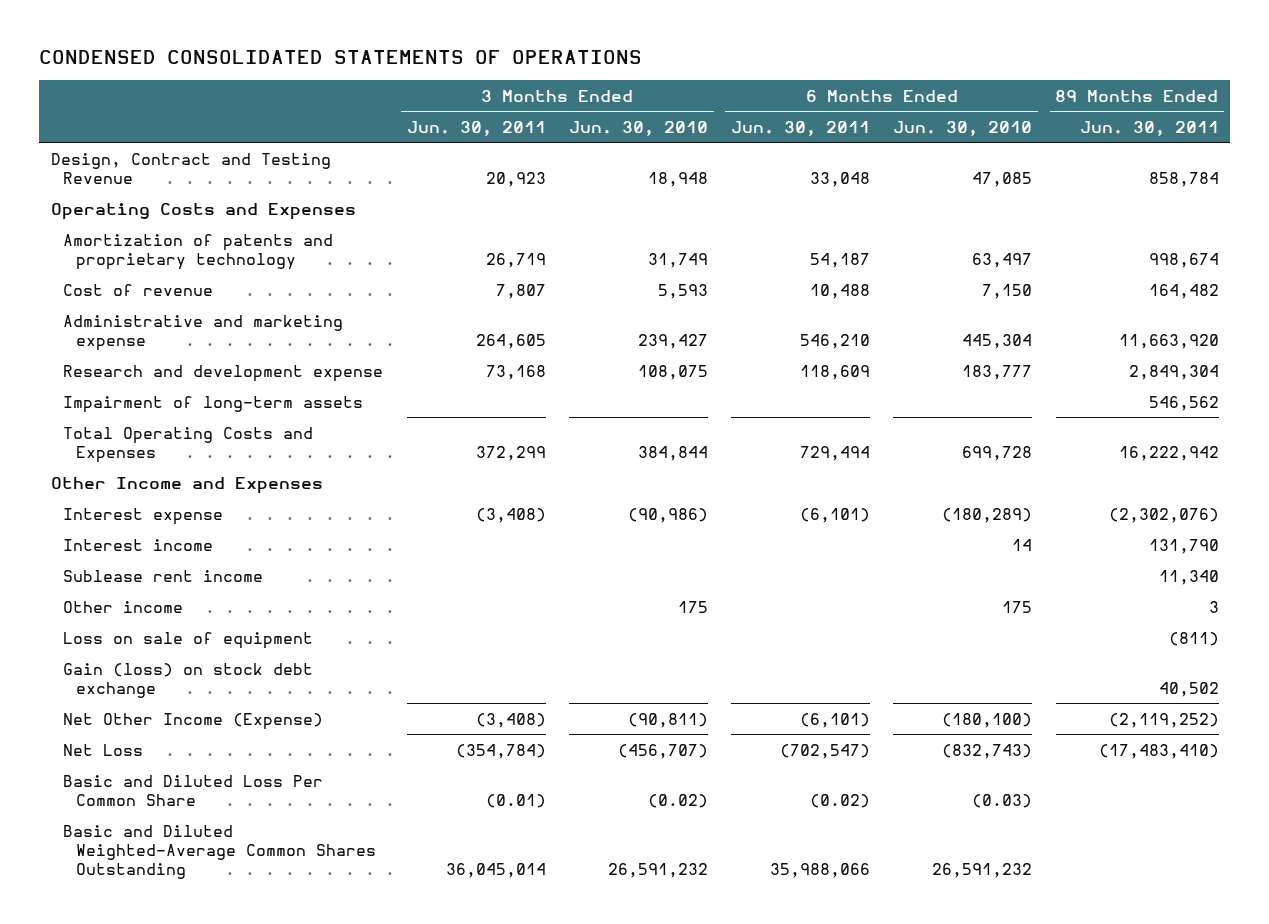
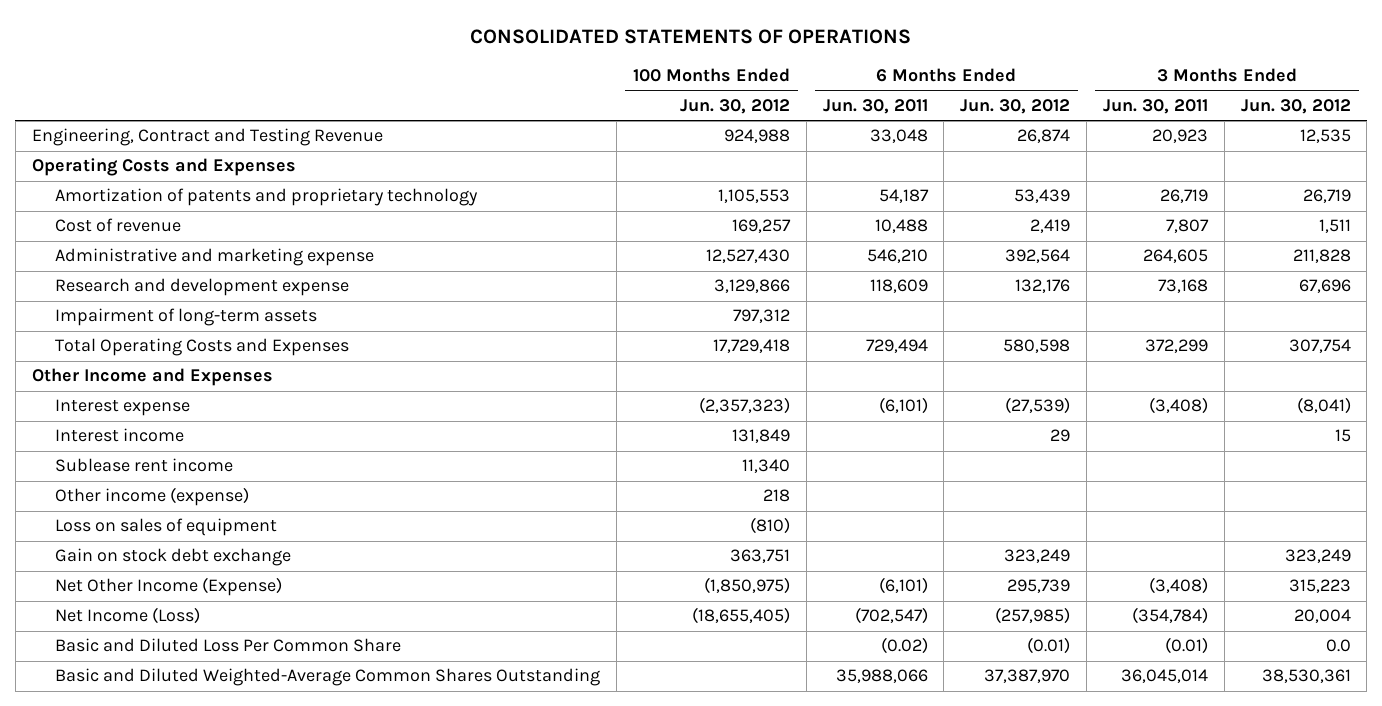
- CONDENSED CONSOLIDATED STATEMENTS OF OPERATIONS
+ CONSOLIDATED STATEMENTS OF OPERATIONS
- | 3 Months Ended Jun. 30, 2011 | 3 Months Ended Jun. 30, 2010 | 6 Months Ended Jun. 30, 2011 | 6 Months Ended Jun. 30, 2010 | 89 Months Ended Jun. 30, 2011
+ | 100 Months Ended Jun. 30, 2012 | 6 Months Ended Jun. 30, 2011 | 6 Months Ended Jun. 30, 2012 | 3 Months Ended Jun. 30, 2011 | 3 Months Ended Jun. 30, 2012
- Design, Contract and Testing Revenue | 20,923 | 18,948 | 33,048 | 47,085 | 858,784
+ Engineering, Contract and Testing Revenue | 924,988 | 33,048 | 26,874 | 20,923 | 12,535
- Other income | | 175 | | 175 | 3
- Loss on sale of equipment | | | | | (811)
- Gain (loss) on stock debt exchange | | | | | 40,502
+ Other income (expense) | 218 | | | |
+ Loss on sales of equipment | (810) | | | |
+ Gain on stock debt exchange | 363,751 | | 323,249 | | 323,249
- Net Loss | (354,784) | (456,707) | (702,547) | (832,743) | (17,483,410)
+ Net Income (Loss) | (18,655,405) | (702,547) | (257,985) | (354,784) | 20,004

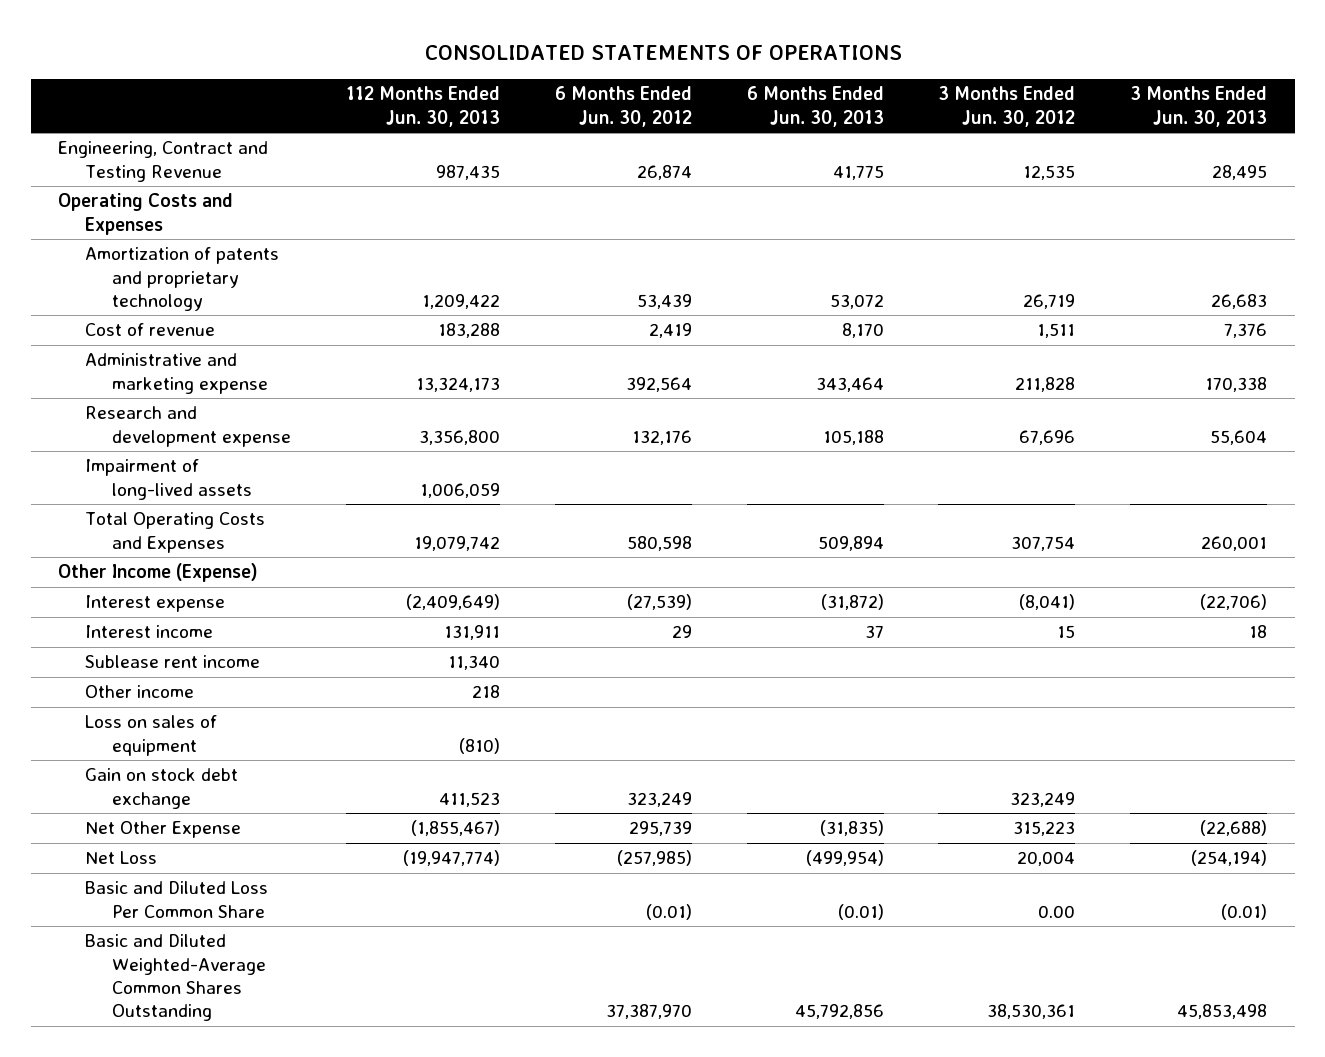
- | 100 Months Ended Jun. 30, 2012 | 6 Months Ended Jun. 30, 2011 | 6 Months Ended Jun. 30, 2012 | 3 Months Ended Jun. 30, 2011 | 3 Months Ended Jun. 30, 2012
+ | 112 Months Ended Jun. 30, 2013 | 6 Months Ended Jun. 30, 2012 | 6 Months Ended Jun. 30, 2013 | 3 Months Ended Jun. 30, 2012 | 3 Months Ended Jun. 30, 2013
- Impairment of long-term assets | 797,312 | | | |
+ Impairment of long-lived assets | 1,006,059 | | | |
- Other Income and Expenses
+ Other Income (Expense)
- Other income (expense) | 218 | | | |
+ Other income | 218 | | | |
- Net Other Income (Expense) | (1,850,975) | (6,101) | 295,739 | (3,408) | 315,223
- Net Income (Loss) | (18,655,405) | (702,547) | (257,985) | (354,784) | 20,004
- Basic and Diluted Loss Per Common Share | | (0.02) | (0.01) | (0.01) | 0.0
+ Net Other Expense | (1,855,467) | 295,739 | (31,835) | 315,223 | (22,688)
+ Net Loss | (19,947,774) | (257,985) | (499,954) | 20,004 | (254,194)
+ Basic and Diluted Loss Per Common Share | | (0.01) | (0.01) | 0.00 | (0.01)

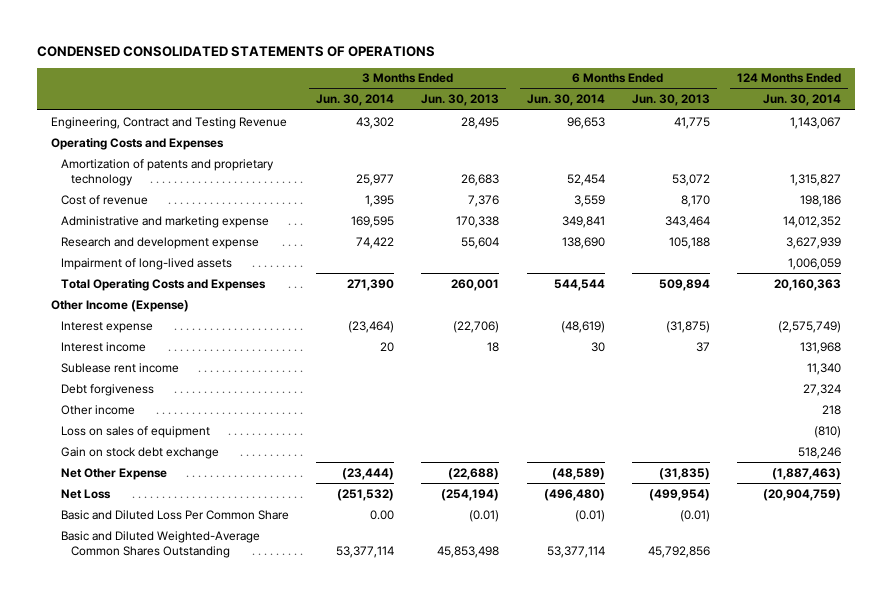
- CONSOLIDATED STATEMENTS OF OPERATIONS
+ CONDENSED CONSOLIDATED STATEMENTS OF OPERATIONS
- | 112 Months Ended Jun. 30, 2013 | 6 Months Ended Jun. 30, 2012 | 6 Months Ended Jun. 30, 2013 | 3 Months Ended Jun. 30, 2012 | 3 Months Ended Jun. 30, 2013
+ | 3 Months Ended Jun. 30, 2014 | 3 Months Ended Jun. 30, 2013 | 6 Months Ended Jun. 30, 2014 | 6 Months Ended Jun. 30, 2013 | 124 Months Ended Jun. 30, 2014
- Interest expense | (2,409,649) | (27,539) | (31,872) | (8,041) | (22,706)
+ Interest expense | (23,464) | (22,706) | (48,619) | (31,875) | (2,575,749)
+ Debt forgiveness | | | | | 27,324

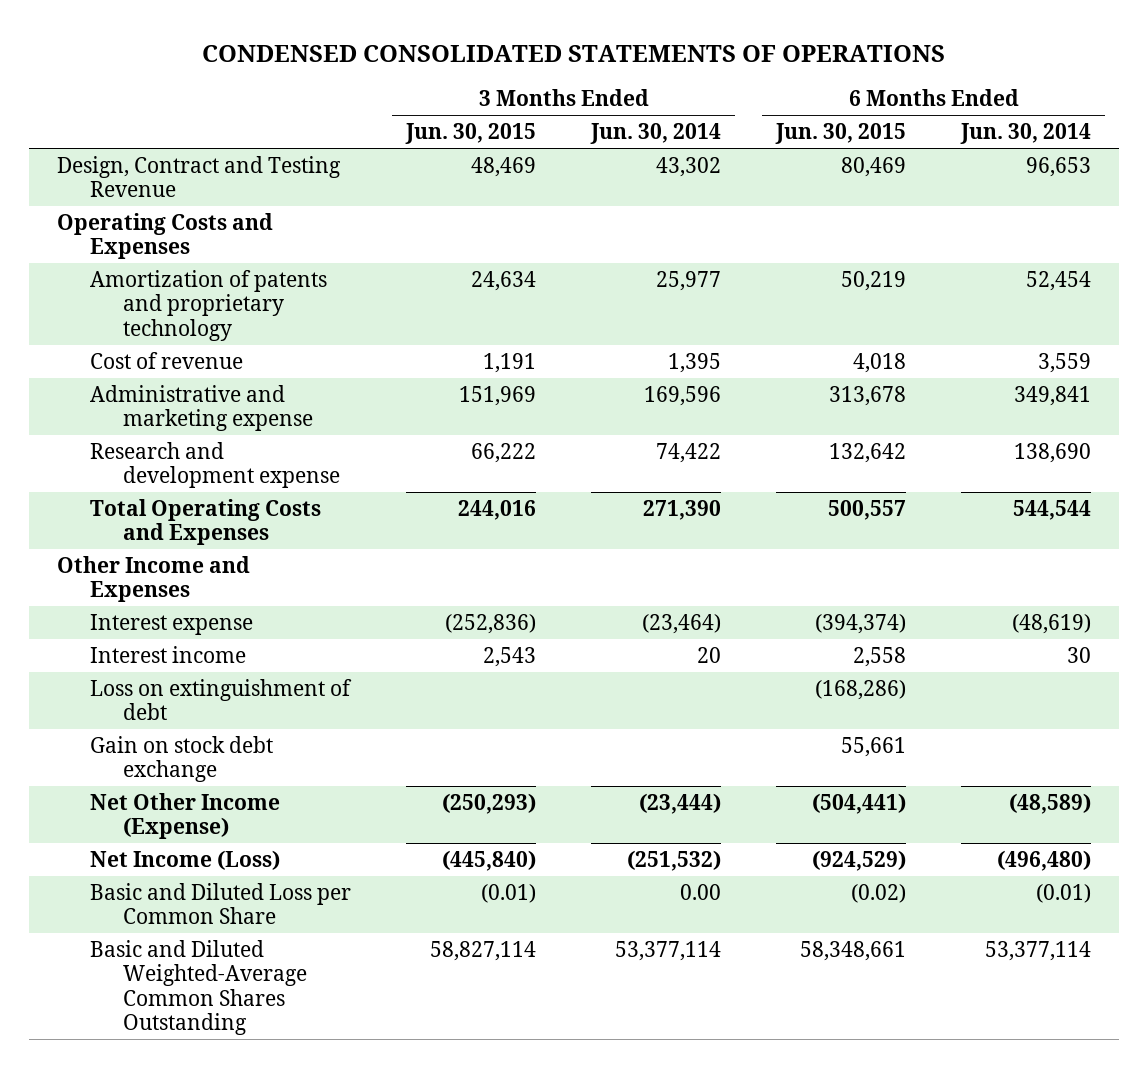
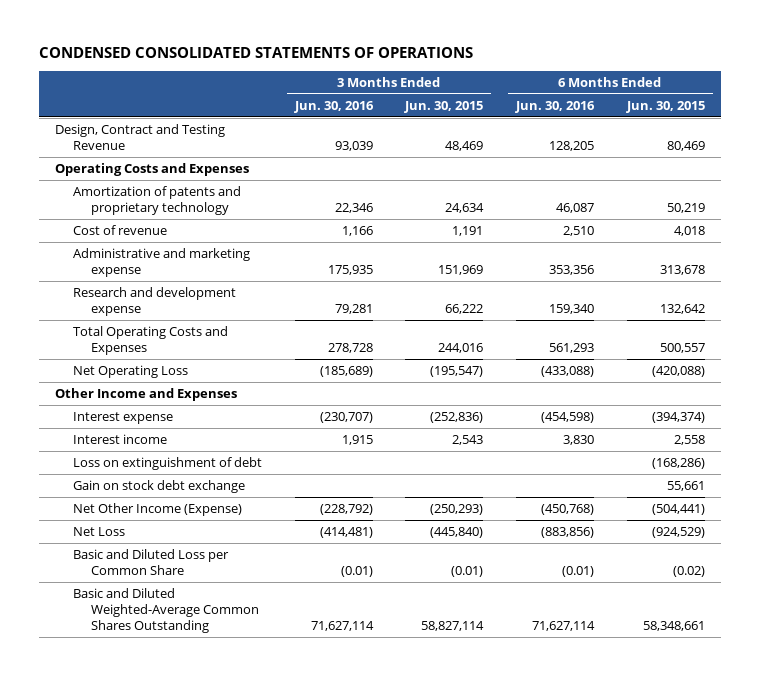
- | 3 Months Ended Jun. 30, 2015 | 3 Months Ended Jun. 30, 2014 | 6 Months Ended Jun. 30, 2015 | 6 Months Ended Jun. 30, 2014
+ | 3 Months Ended Jun. 30, 2016 | 3 Months Ended Jun. 30, 2015 | 6 Months Ended Jun. 30, 2016 | 6 Months Ended Jun. 30, 2015
+ Net Operating Loss | (185,689) | (195,547) | (433,088) | (420,088)
- Net Income (Loss) | (445,840) | (251,532) | (924,529) | (496,480)
+ Net Loss | (414,481) | (445,840) | (883,856) | (924,529)

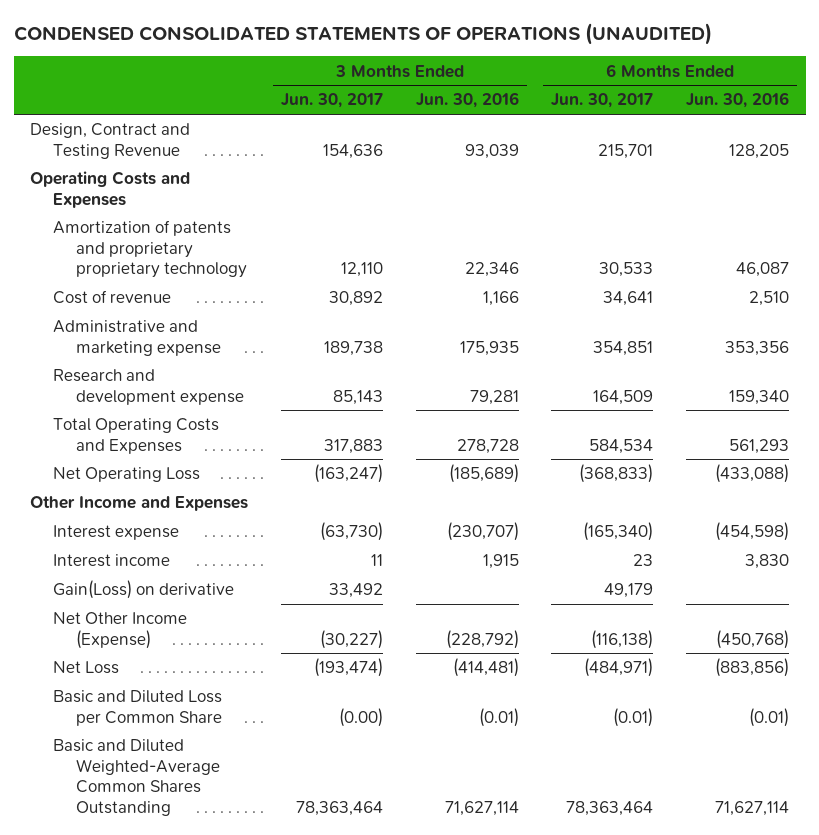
- CONDENSED CONSOLIDATED STATEMENTS OF OPERATIONS
+ CONDENSED CONSOLIDATED STATEMENTS OF OPERATIONS (UNAUDITED)
- | 3 Months Ended Jun. 30, 2016 | 3 Months Ended Jun. 30, 2015 | 6 Months Ended Jun. 30, 2016 | 6 Months Ended Jun. 30, 2015
+ | 3 Months Ended Jun. 30, 2017 | 3 Months Ended Jun. 30, 2016 | 6 Months Ended Jun. 30, 2017 | 6 Months Ended Jun. 30, 2016
- Amortization of patents and proprietary technology | 22,346 | 24,634 | 46,087 | 50,219
+ Amortization of patents and proprietary proprietary technology | 12,110 | 22,346 | 30,533 | 46,087
- Loss on extinguishment of debt | | | | (168,286)
- Gain on stock debt exchange | | | | 55,661
+ Gain(Loss) on derivative | 33,492 | | 49,179 |

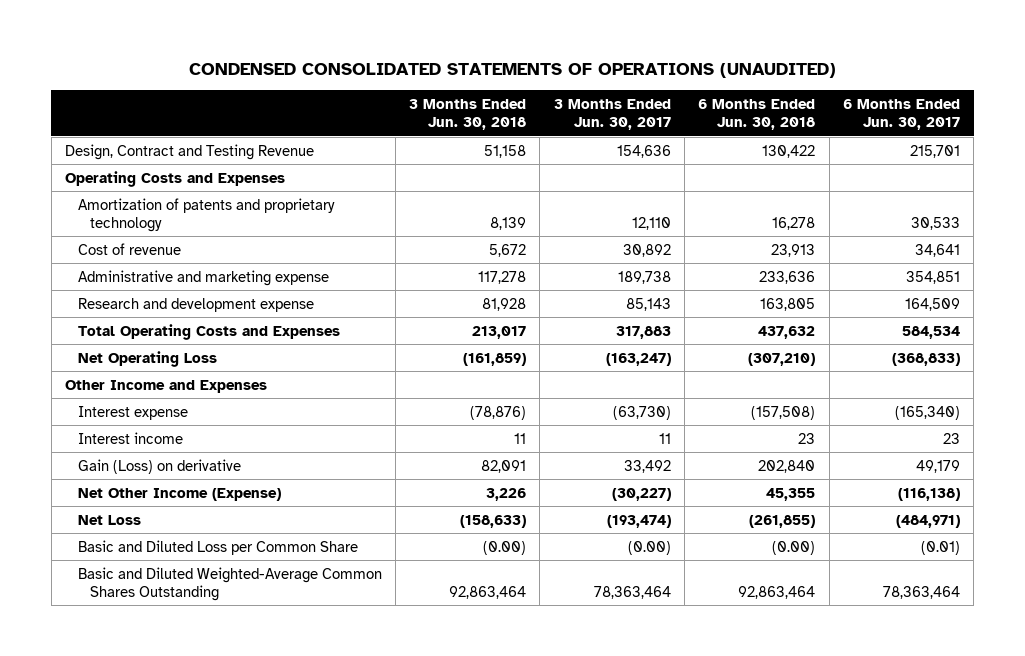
- | 3 Months Ended Jun. 30, 2017 | 3 Months Ended Jun. 30, 2016 | 6 Months Ended Jun. 30, 2017 | 6 Months Ended Jun. 30, 2016
+ | 3 Months Ended Jun. 30, 2018 | 3 Months Ended Jun. 30, 2017 | 6 Months Ended Jun. 30, 2018 | 6 Months Ended Jun. 30, 2017
- Amortization of patents and proprietary proprietary technology | 12,110 | 22,346 | 30,533 | 46,087
+ Amortization of patents and proprietary technology | 8,139 | 12,110 | 16,278 | 30,533
- Gain(Loss) on derivative | 33,492 | | 49,179 |
+ Gain (Loss) on derivative | 82,091 | 33,492 | 202,840 | 49,179

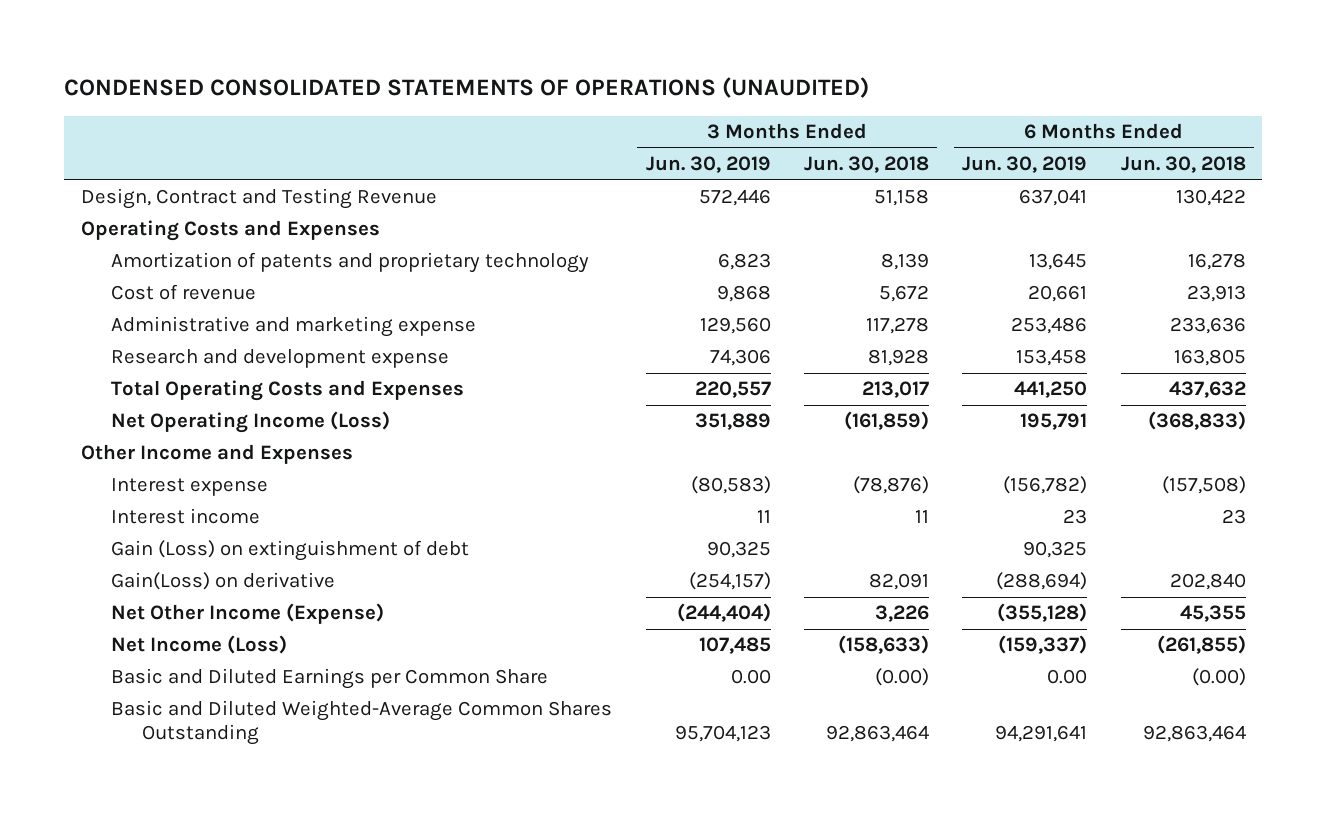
- | 3 Months Ended Jun. 30, 2018 | 3 Months Ended Jun. 30, 2017 | 6 Months Ended Jun. 30, 2018 | 6 Months Ended Jun. 30, 2017
+ | 3 Months Ended Jun. 30, 2019 | 3 Months Ended Jun. 30, 2018 | 6 Months Ended Jun. 30, 2019 | 6 Months Ended Jun. 30, 2018
- Net Operating Loss | (161,859) | (163,247) | (307,210) | (368,833)
+ Net Operating Income (Loss) | 351,889 | (161,859) | 195,791 | (368,833)
- Gain (Loss) on derivative | 82,091 | 33,492 | 202,840 | 49,179
+ Gain (Loss) on extinguishment of debt | 90,325 | | 90,325 |
+ Gain(Loss) on derivative | (254,157) | 82,091 | (288,694) | 202,840
- Net Loss | (158,633) | (193,474) | (261,855) | (484,971)
- Basic and Diluted Loss per Common Share | (0.00) | (0.00) | (0.00) | (0.01)
+ Net Income (Loss) | 107,485 | (158,633) | (159,337) | (261,855)
+ Basic and Diluted Earnings per Common Share | 0.00 | (0.00) | 0.00 | (0.00)

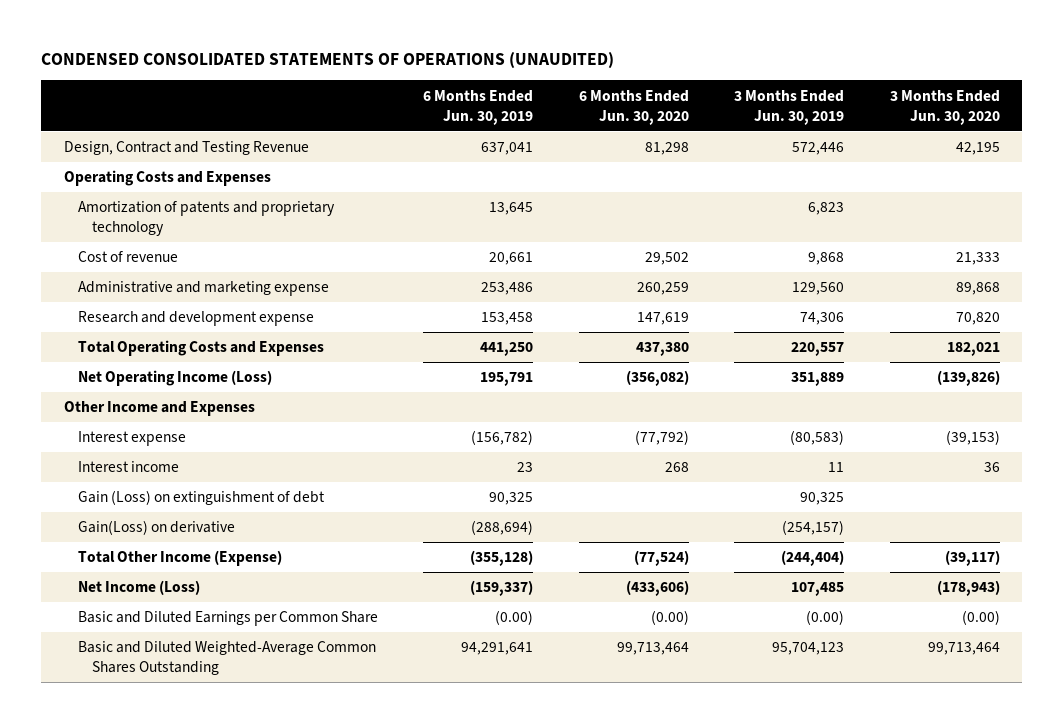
- | 3 Months Ended Jun. 30, 2019 | 3 Months Ended Jun. 30, 2018 | 6 Months Ended Jun. 30, 2019 | 6 Months Ended Jun. 30, 2018
+ | 6 Months Ended Jun. 30, 2019 | 6 Months Ended Jun. 30, 2020 | 3 Months Ended Jun. 30, 2019 | 3 Months Ended Jun. 30, 2020
- Net Other Income (Expense) | (244,404) | 3,226 | (355,128) | 45,355
+ Total Other Income (Expense) | (355,128) | (77,524) | (244,404) | (39,117)
- Basic and Diluted Earnings per Common Share | 0.00 | (0.00) | 0.00 | (0.00)
+ Basic and Diluted Earnings per Common Share | (0.00) | (0.00) | (0.00) | (0.00)

